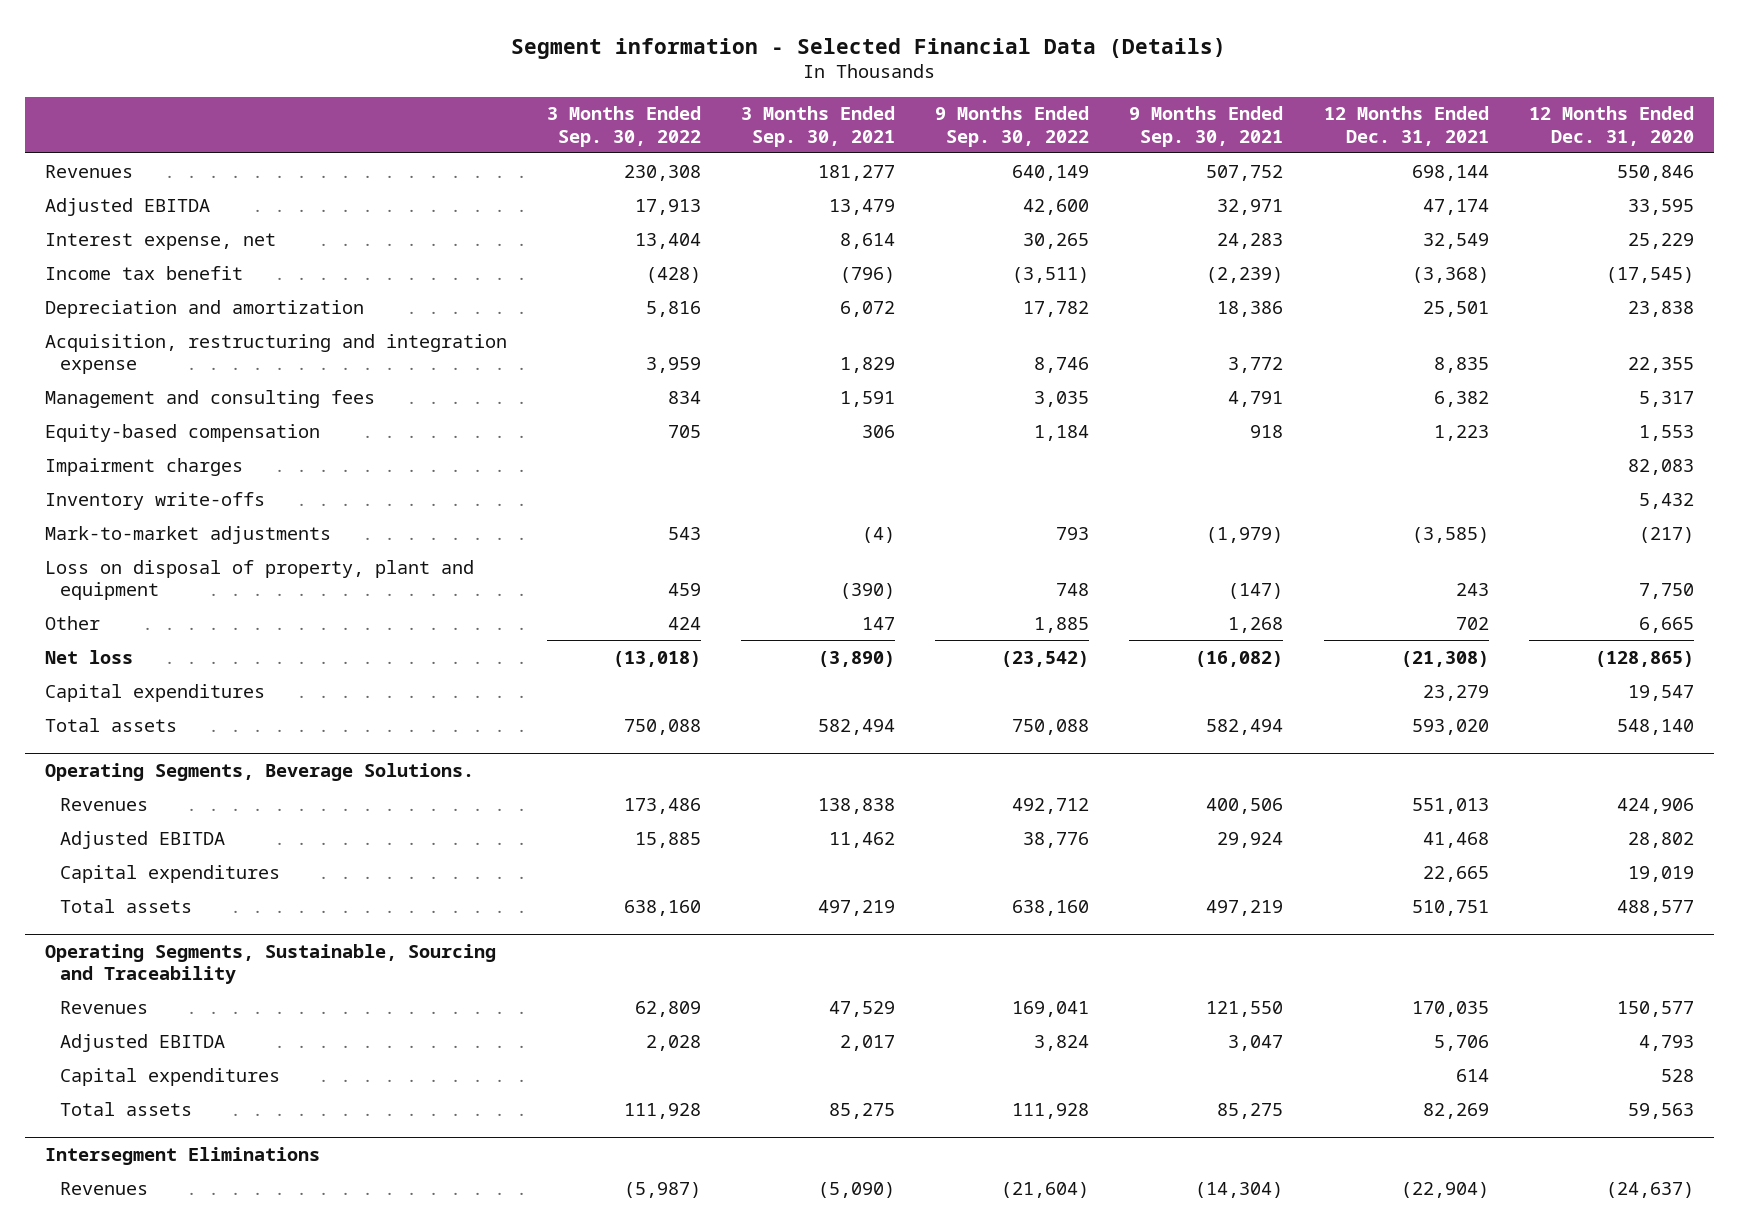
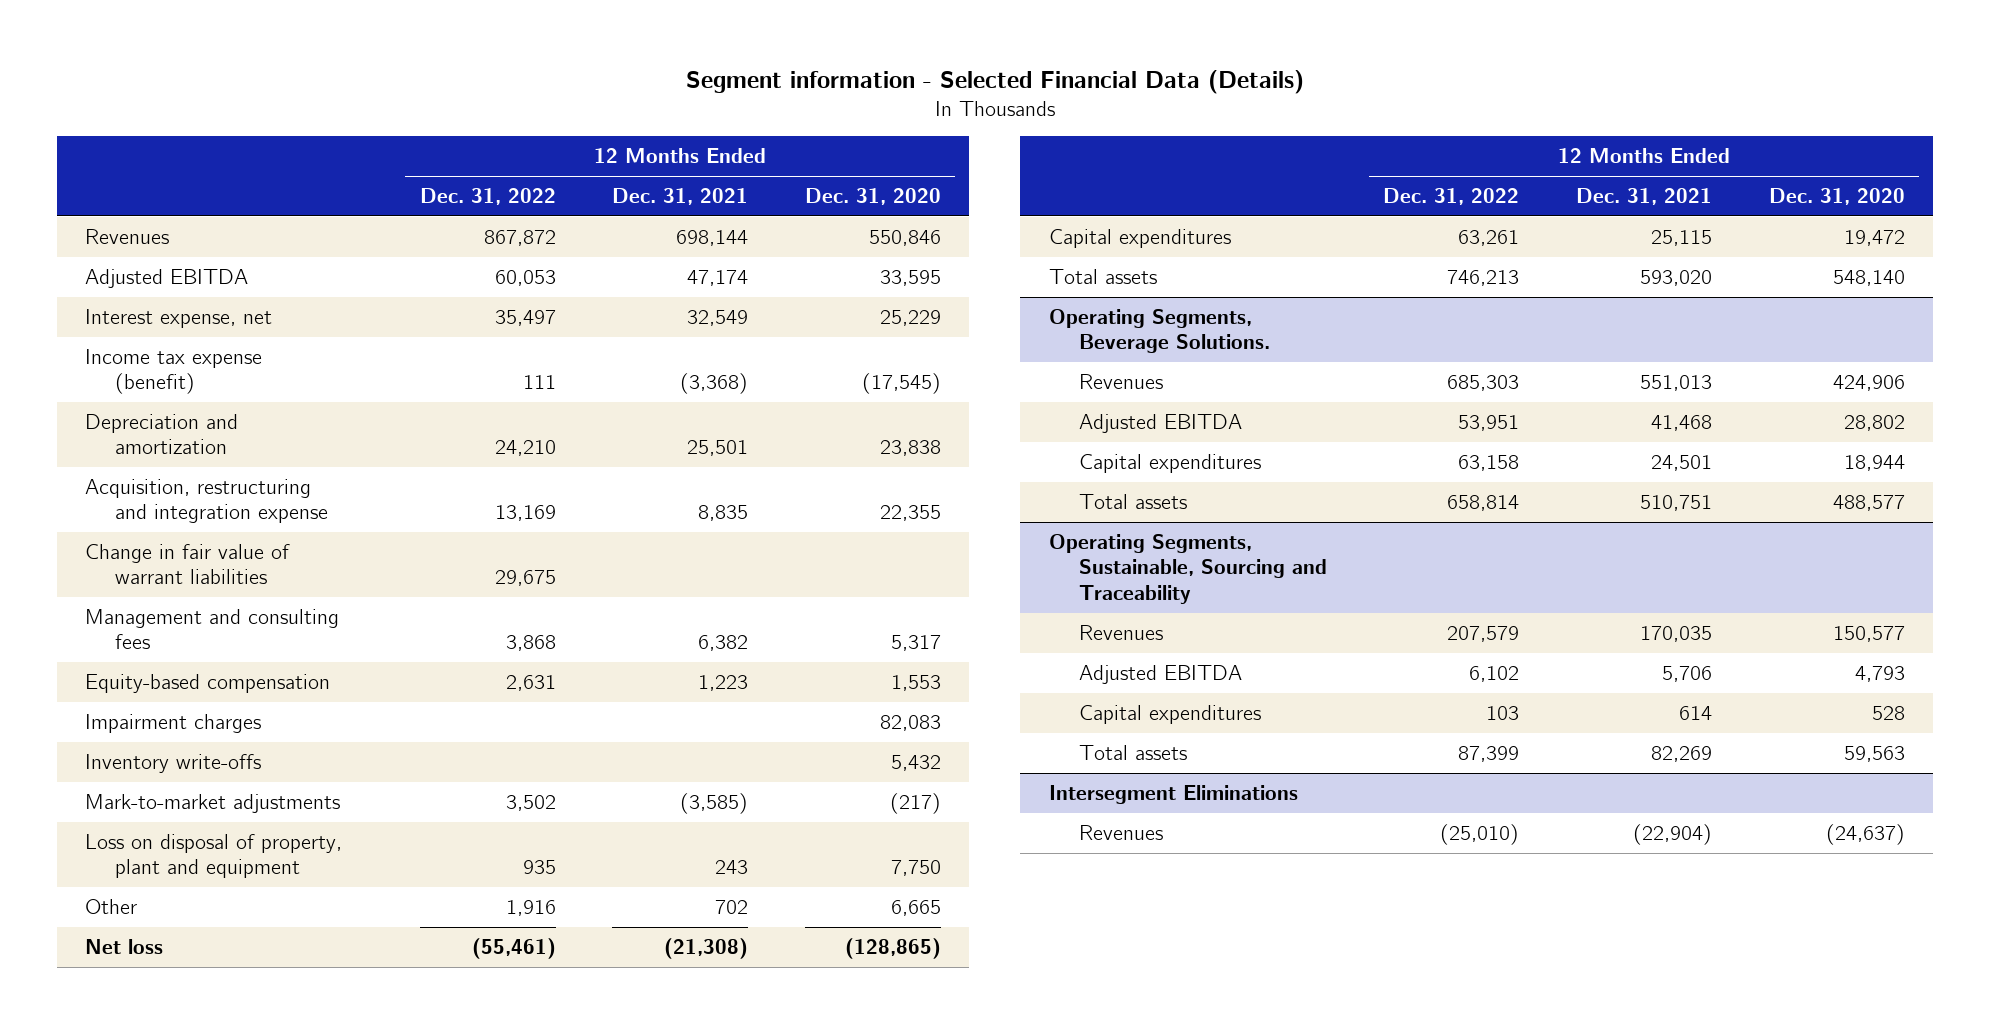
- | 3 Months Ended Sep. 30, 2022 | 3 Months Ended Sep. 30, 2021 | 9 Months Ended Sep. 30, 2022 | 9 Months Ended Sep. 30, 2021 | 12 Months Ended Dec. 31, 2021 | 12 Months Ended Dec. 31, 2020
+ | 12 Months Ended Dec. 31, 2022 | 12 Months Ended Dec. 31, 2021 | 12 Months Ended Dec. 31, 2020
- Income tax benefit | (428) | (796) | (3,511) | (2,239) | (3,368) | (17,545)
+ Income tax expense (benefit) | 111 | (3,368) | (17,545)
+ Change in fair value of warrant liabilities | 29,675 | |
- Capital expenditures | | | | | 23,279 | 19,547
+ Capital expenditures | 63,261 | 25,115 | 19,472
@ Operating Segments, Beverage Solutions.
- Capital expenditures | | | | | 22,665 | 19,019
+ Capital expenditures | 63,158 | 24,501 | 18,944

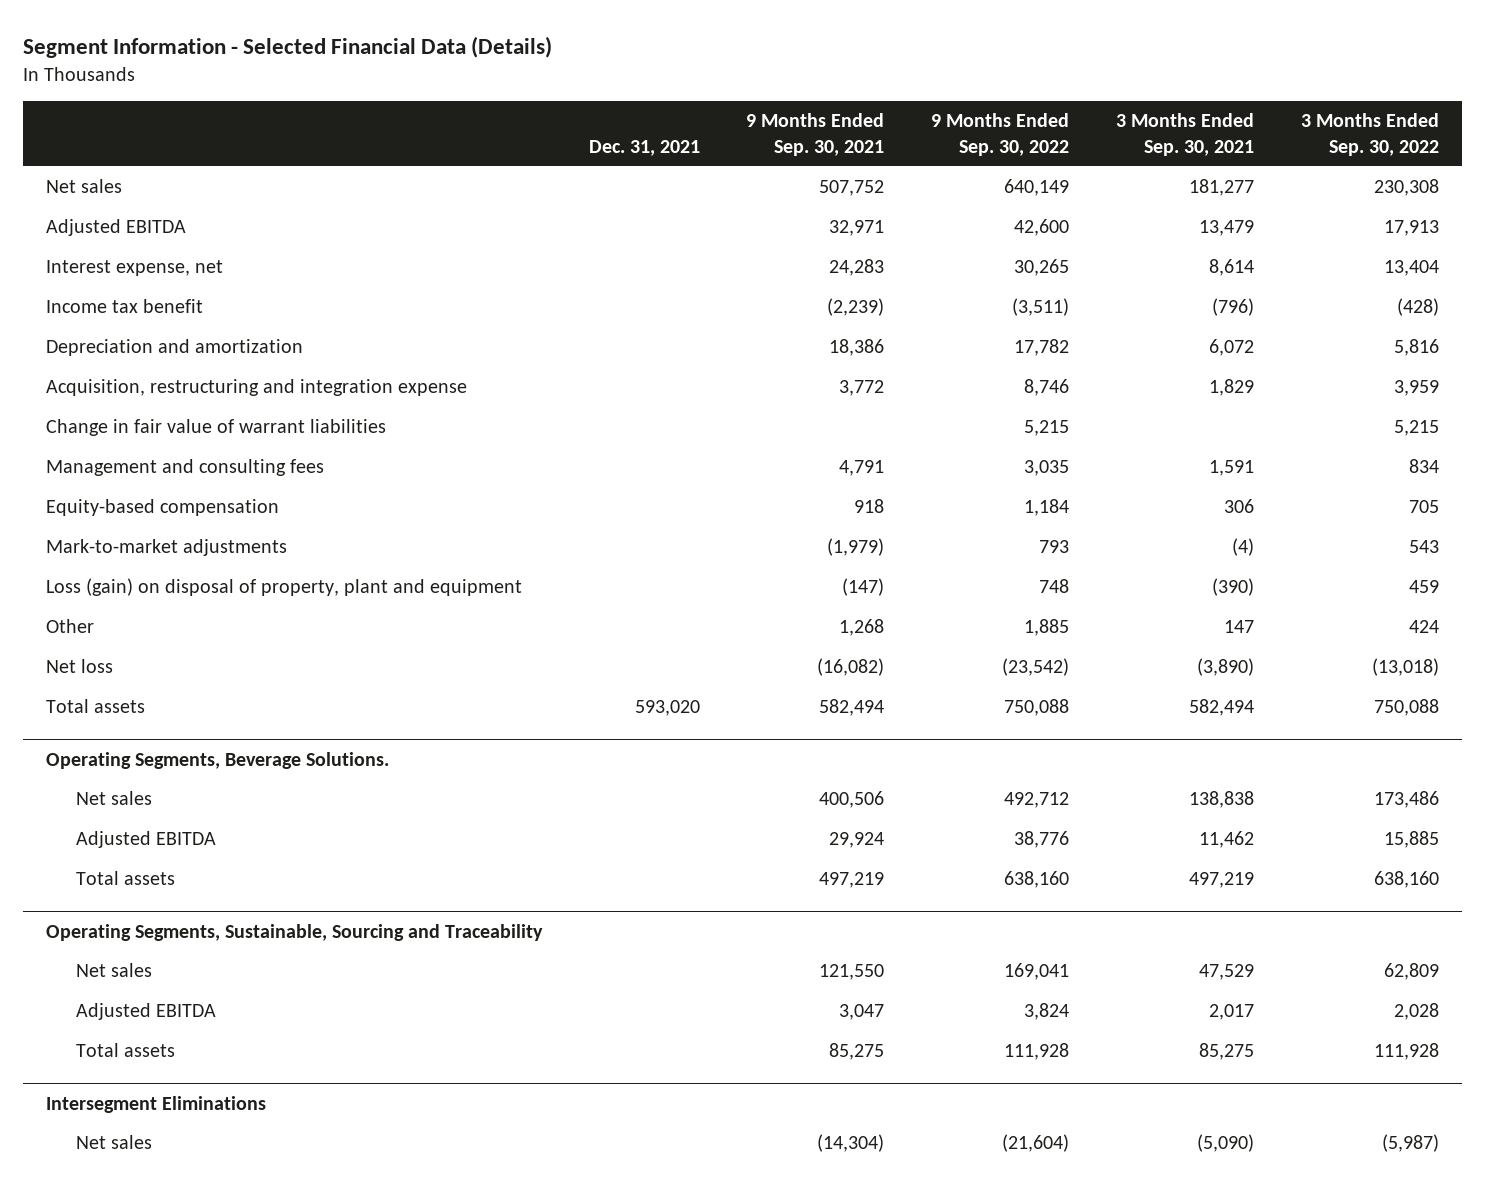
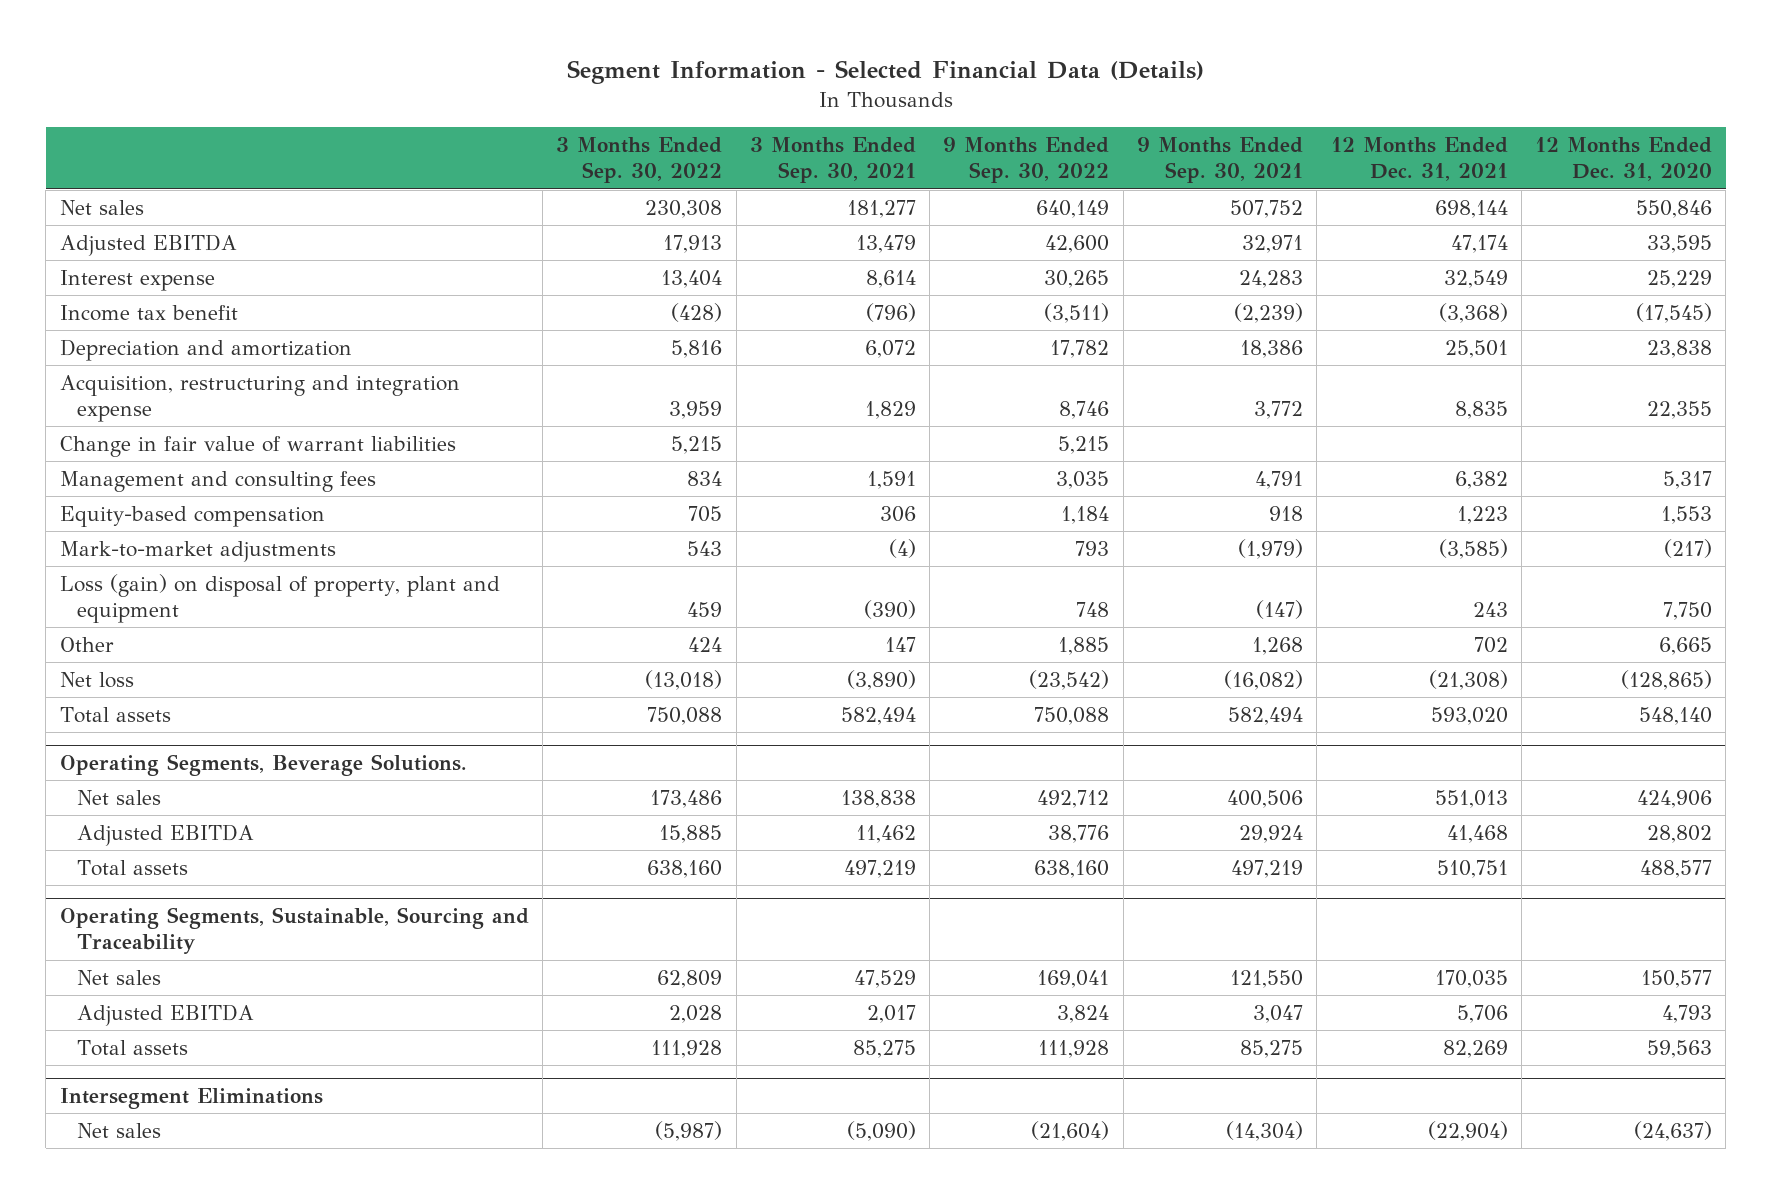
- | Dec. 31, 2021 | 9 Months Ended Sep. 30, 2021 | 9 Months Ended Sep. 30, 2022 | 3 Months Ended Sep. 30, 2021 | 3 Months Ended Sep. 30, 2022
+ | 3 Months Ended Sep. 30, 2022 | 3 Months Ended Sep. 30, 2021 | 9 Months Ended Sep. 30, 2022 | 9 Months Ended Sep. 30, 2021 | 12 Months Ended Dec. 31, 2021 | 12 Months Ended Dec. 31, 2020
- Interest expense, net | | 24,283 | 30,265 | 8,614 | 13,404
+ Interest expense | 13,404 | 8,614 | 30,265 | 24,283 | 32,549 | 25,229

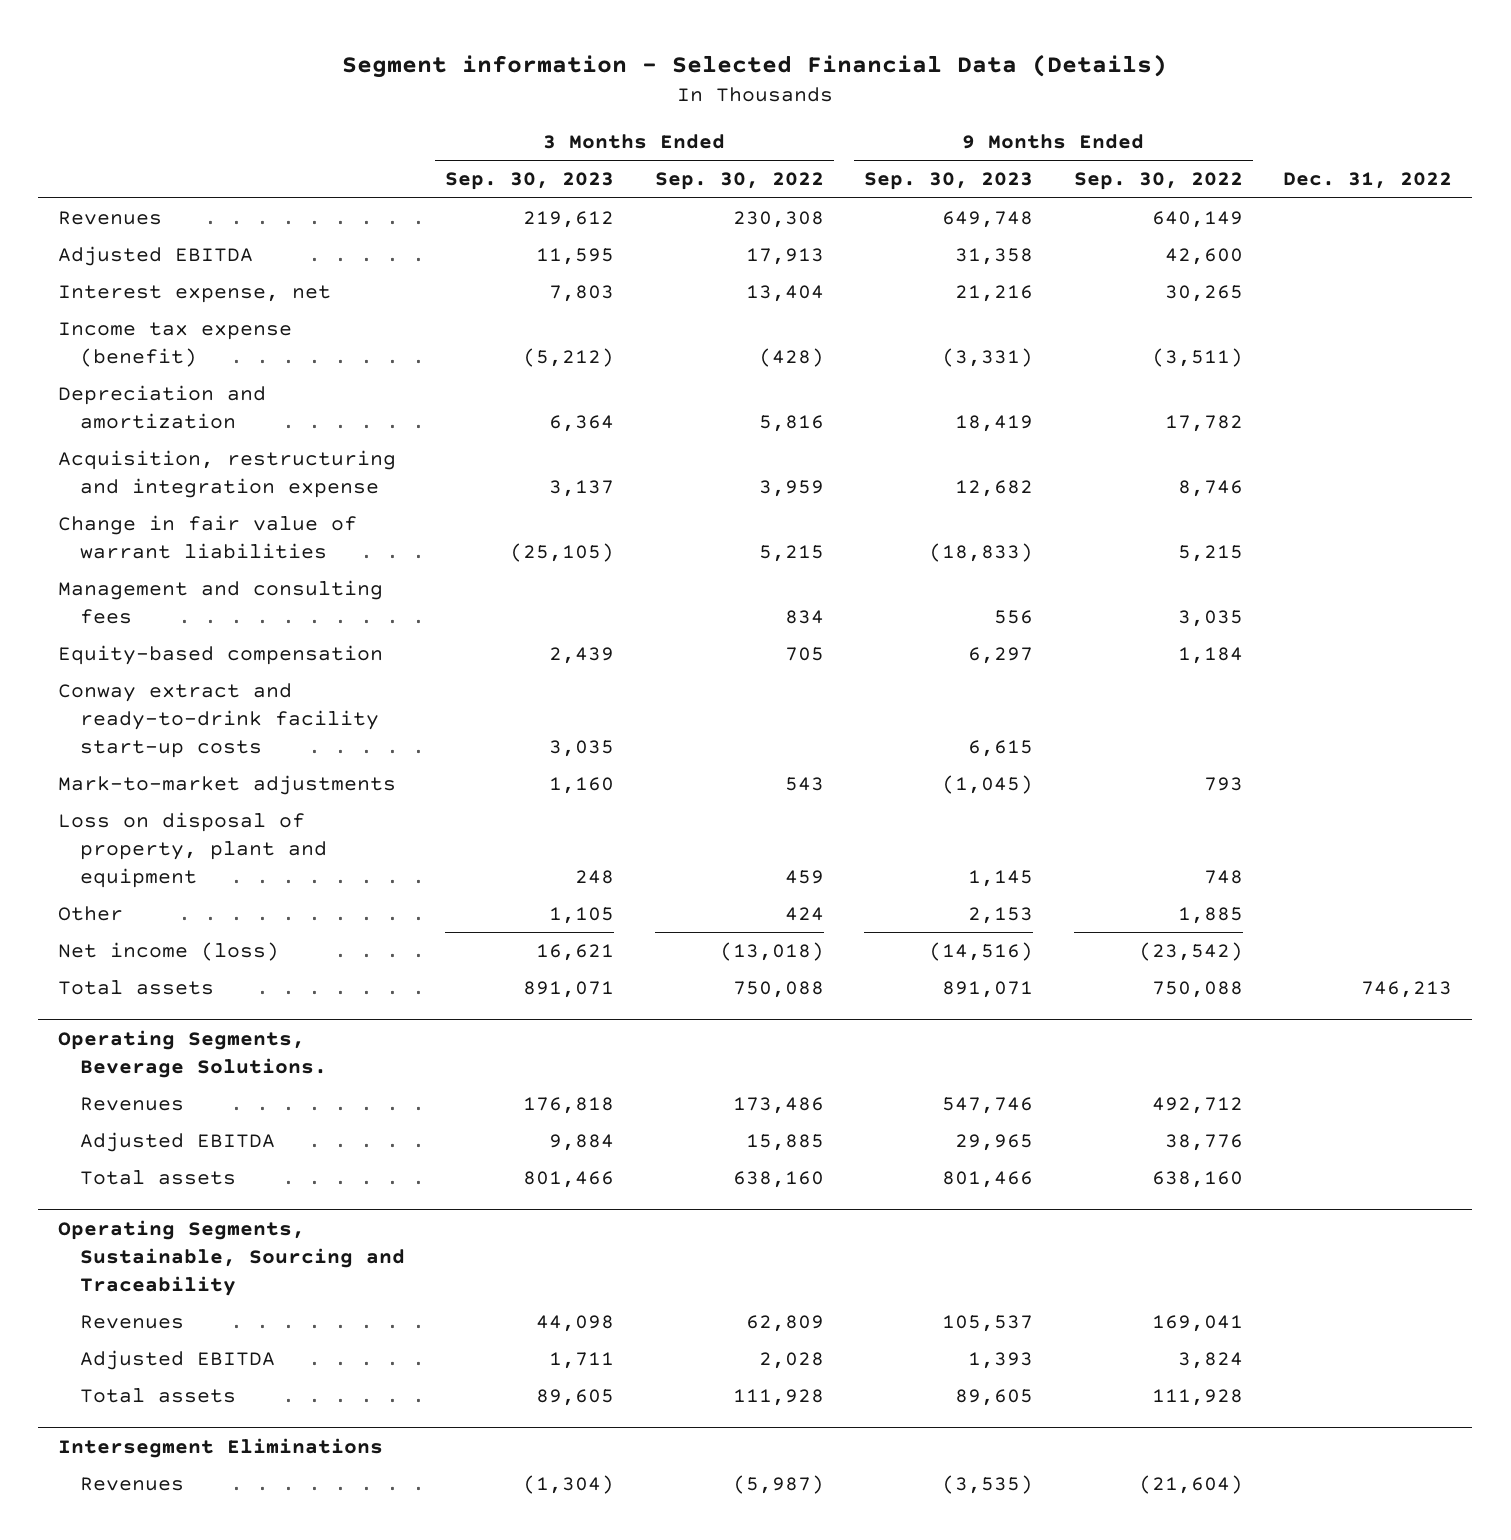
- Segment Information - Selected Financial Data (Details)
+ Segment information - Selected Financial Data (Details)
- | 3 Months Ended Sep. 30, 2022 | 3 Months Ended Sep. 30, 2021 | 9 Months Ended Sep. 30, 2022 | 9 Months Ended Sep. 30, 2021 | 12 Months Ended Dec. 31, 2021 | 12 Months Ended Dec. 31, 2020
+ | 3 Months Ended Sep. 30, 2023 | 3 Months Ended Sep. 30, 2022 | 9 Months Ended Sep. 30, 2023 | 9 Months Ended Sep. 30, 2022 | Dec. 31, 2022
- Net sales | 230,308 | 181,277 | 640,149 | 507,752 | 698,144 | 550,846
+ Revenues | 219,612 | 230,308 | 649,748 | 640,149 |
- Interest expense | 13,404 | 8,614 | 30,265 | 24,283 | 32,549 | 25,229
- Income tax benefit | (428) | (796) | (3,511) | (2,239) | (3,368) | (17,545)
+ Interest expense, net | 7,803 | 13,404 | 21,216 | 30,265 |
+ Income tax expense (benefit) | (5,212) | (428) | (3,331) | (3,511) |
+ Conway extract and ready-to-drink facility start-up costs | 3,035 | | 6,615 | |
- Loss (gain) on disposal of property, plant and equipment | 459 | (390) | 748 | (147) | 243 | 7,750
+ Loss on disposal of property, plant and equipment | 248 | 459 | 1,145 | 748 |
- Net loss | (13,018) | (3,890) | (23,542) | (16,082) | (21,308) | (128,865)
+ Net income (loss) | 16,621 | (13,018) | (14,516) | (23,542) |
@ Operating Segments, Beverage Solutions.
- Net sales | 173,486 | 138,838 | 492,712 | 400,506 | 551,013 | 424,906
+ Revenues | 176,818 | 173,486 | 547,746 | 492,712 |
@ Operating Segments, Sustainable, Sourcing and Traceability
- Net sales | 62,809 | 47,529 | 169,041 | 121,550 | 170,035 | 150,577
+ Revenues | 44,098 | 62,809 | 105,537 | 169,041 |
@ Intersegment Eliminations
- Net sales | (5,987) | (5,090) | (21,604) | (14,304) | (22,904) | (24,637)
+ Revenues | (1,304) | (5,987) | (3,535) | (21,604) |

